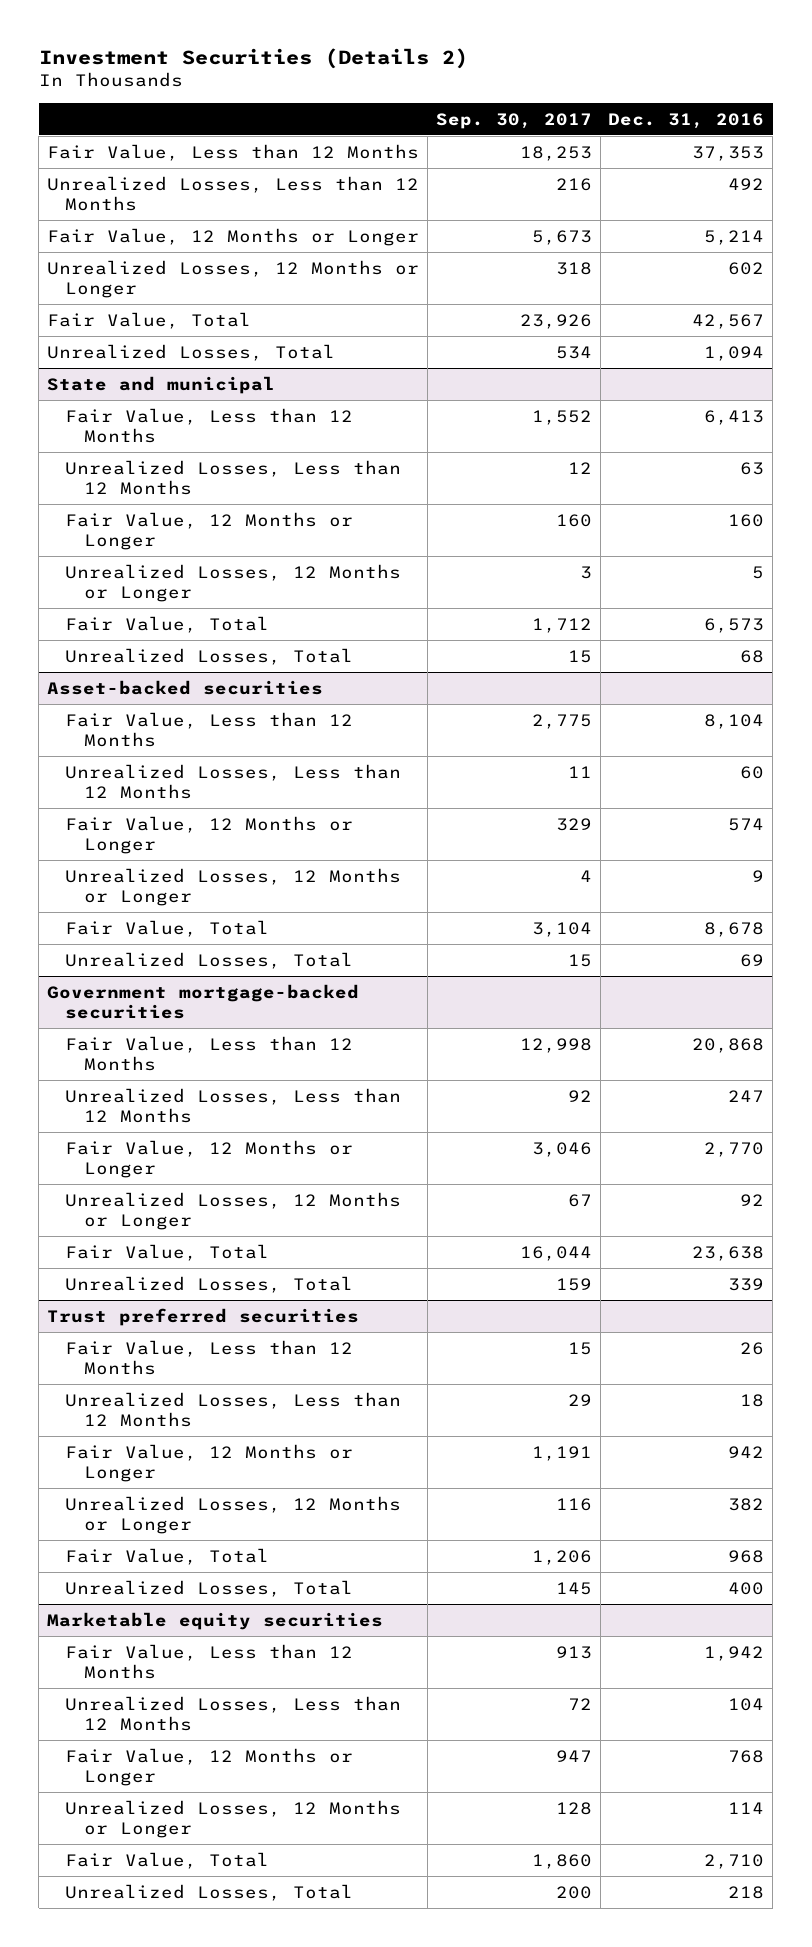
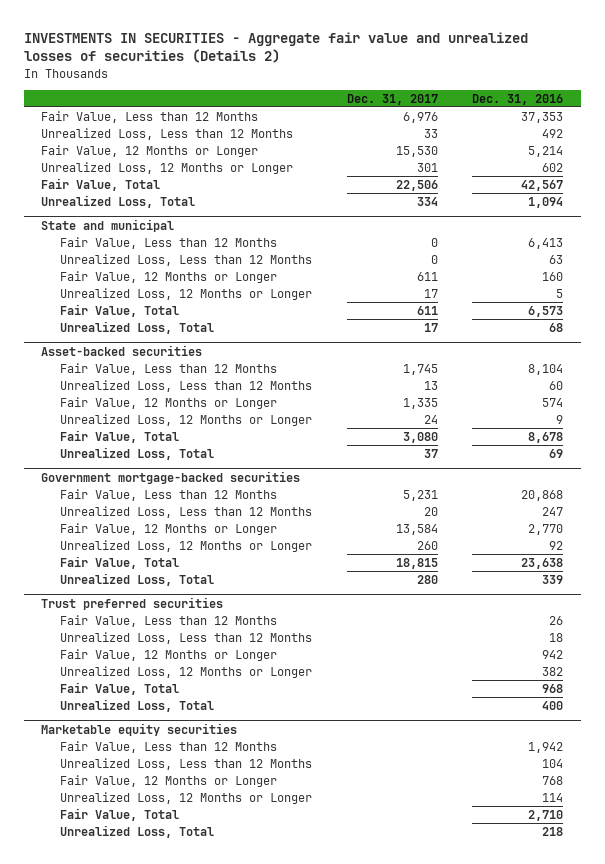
- Investment Securities (Details 2)
+ INVESTMENTS IN SECURITIES - Aggregate fair value and unrealized losses of securities (Details 2)
- | Sep. 30, 2017 | Dec. 31, 2016
+ | Dec. 31, 2017 | Dec. 31, 2016
- Unrealized Losses, Less than 12 Months | 216 | 492
+ Unrealized Loss, Less than 12 Months | 33 | 492
- Unrealized Losses, 12 Months or Longer | 318 | 602
+ Unrealized Loss, 12 Months or Longer | 301 | 602
- Unrealized Losses, Total | 534 | 1,094
+ Unrealized Loss, Total | 334 | 1,094
@ State and municipal
- Unrealized Losses, Less than 12 Months | 12 | 63
+ Unrealized Loss, Less than 12 Months | 0 | 63
- Unrealized Losses, 12 Months or Longer | 3 | 5
+ Unrealized Loss, 12 Months or Longer | 17 | 5
- Unrealized Losses, Total | 15 | 68
+ Unrealized Loss, Total | 17 | 68
@ Asset-backed securities
- Unrealized Losses, Less than 12 Months | 11 | 60
+ Unrealized Loss, Less than 12 Months | 13 | 60
- Unrealized Losses, 12 Months or Longer | 4 | 9
+ Unrealized Loss, 12 Months or Longer | 24 | 9
- Unrealized Losses, Total | 15 | 69
+ Unrealized Loss, Total | 37 | 69
@ Government mortgage-backed securities
- Unrealized Losses, Less than 12 Months | 92 | 247
+ Unrealized Loss, Less than 12 Months | 20 | 247
- Unrealized Losses, 12 Months or Longer | 67 | 92
+ Unrealized Loss, 12 Months or Longer | 260 | 92
- Unrealized Losses, Total | 159 | 339
+ Unrealized Loss, Total | 280 | 339
@ Trust preferred securities
- Unrealized Losses, Less than 12 Months | 29 | 18
+ Unrealized Loss, Less than 12 Months | | 18
- Unrealized Losses, 12 Months or Longer | 116 | 382
+ Unrealized Loss, 12 Months or Longer | | 382
- Unrealized Losses, Total | 145 | 400
+ Unrealized Loss, Total | | 400
@ Marketable equity securities
- Unrealized Losses, Less than 12 Months | 72 | 104
+ Unrealized Loss, Less than 12 Months | | 104
- Unrealized Losses, 12 Months or Longer | 128 | 114
+ Unrealized Loss, 12 Months or Longer | | 114
- Unrealized Losses, Total | 200 | 218
+ Unrealized Loss, Total | | 218

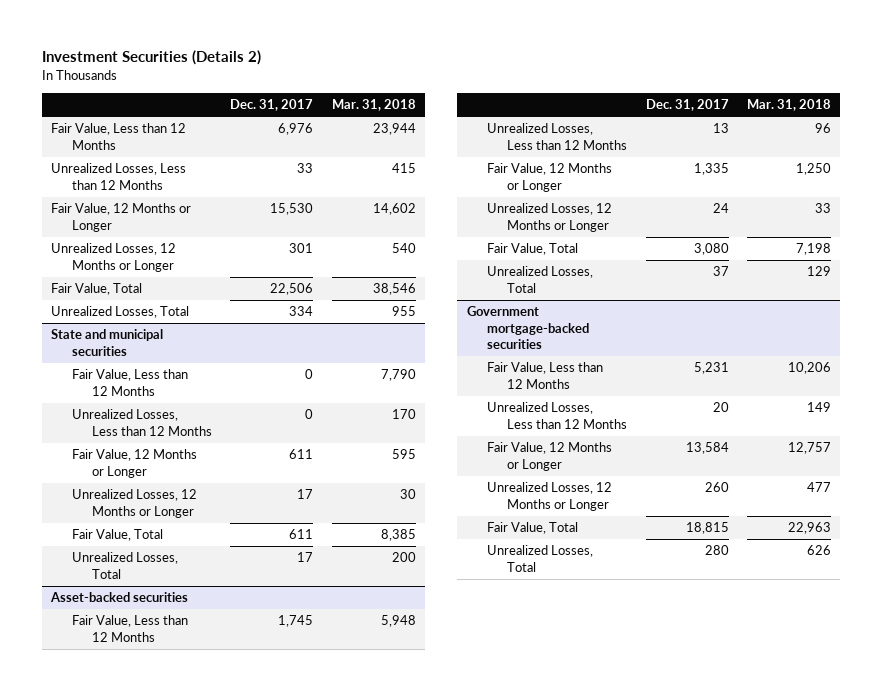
- INVESTMENTS IN SECURITIES - Aggregate fair value and unrealized losses of securities (Details 2)
+ Investment Securities (Details 2)
- | Dec. 31, 2017 | Dec. 31, 2016
+ | Dec. 31, 2017 | Mar. 31, 2018
- Unrealized Loss, Less than 12 Months | 33 | 492
+ Unrealized Losses, Less than 12 Months | 33 | 415
- Unrealized Loss, 12 Months or Longer | 301 | 602
+ Unrealized Losses, 12 Months or Longer | 301 | 540
- Unrealized Loss, Total | 334 | 1,094
- State and municipal
+ Unrealized Losses, Total | 334 | 955
+ State and municipal securities
- Unrealized Loss, Less than 12 Months | 0 | 63
+ Unrealized Losses, Less than 12 Months | 0 | 170
- Unrealized Loss, 12 Months or Longer | 17 | 5
+ Unrealized Losses, 12 Months or Longer | 17 | 30
- Unrealized Loss, Total | 17 | 68
+ Unrealized Losses, Total | 17 | 200
@ Asset-backed securities
- Unrealized Loss, Less than 12 Months | 13 | 60
+ Unrealized Losses, Less than 12 Months | 13 | 96
- Unrealized Loss, 12 Months or Longer | 24 | 9
+ Unrealized Losses, 12 Months or Longer | 24 | 33
- Unrealized Loss, Total | 37 | 69
+ Unrealized Losses, Total | 37 | 129
@ Government mortgage-backed securities
- Unrealized Loss, Less than 12 Months | 20 | 247
+ Unrealized Losses, Less than 12 Months | 20 | 149
- Unrealized Loss, 12 Months or Longer | 260 | 92
+ Unrealized Losses, 12 Months or Longer | 260 | 477
- Unrealized Loss, Total | 280 | 339
- Trust preferred securities
- Fair Value, Less than 12 Months | | 26
- Unrealized Loss, Less than 12 Months | | 18
- Fair Value, 12 Months or Longer | | 942
- Unrealized Loss, 12 Months or Longer | | 382
- Fair Value, Total | | 968
- Unrealized Loss, Total | | 400
- Marketable equity securities
- Fair Value, Less than 12 Months | | 1,942
- Unrealized Loss, Less than 12 Months | | 104
- Fair Value, 12 Months or Longer | | 768
- Unrealized Loss, 12 Months or Longer | | 114
- Fair Value, Total | | 2,710
- Unrealized Loss, Total | | 218
@ Government mortgage-backed securities
+ Unrealized Losses, Total | 280 | 626

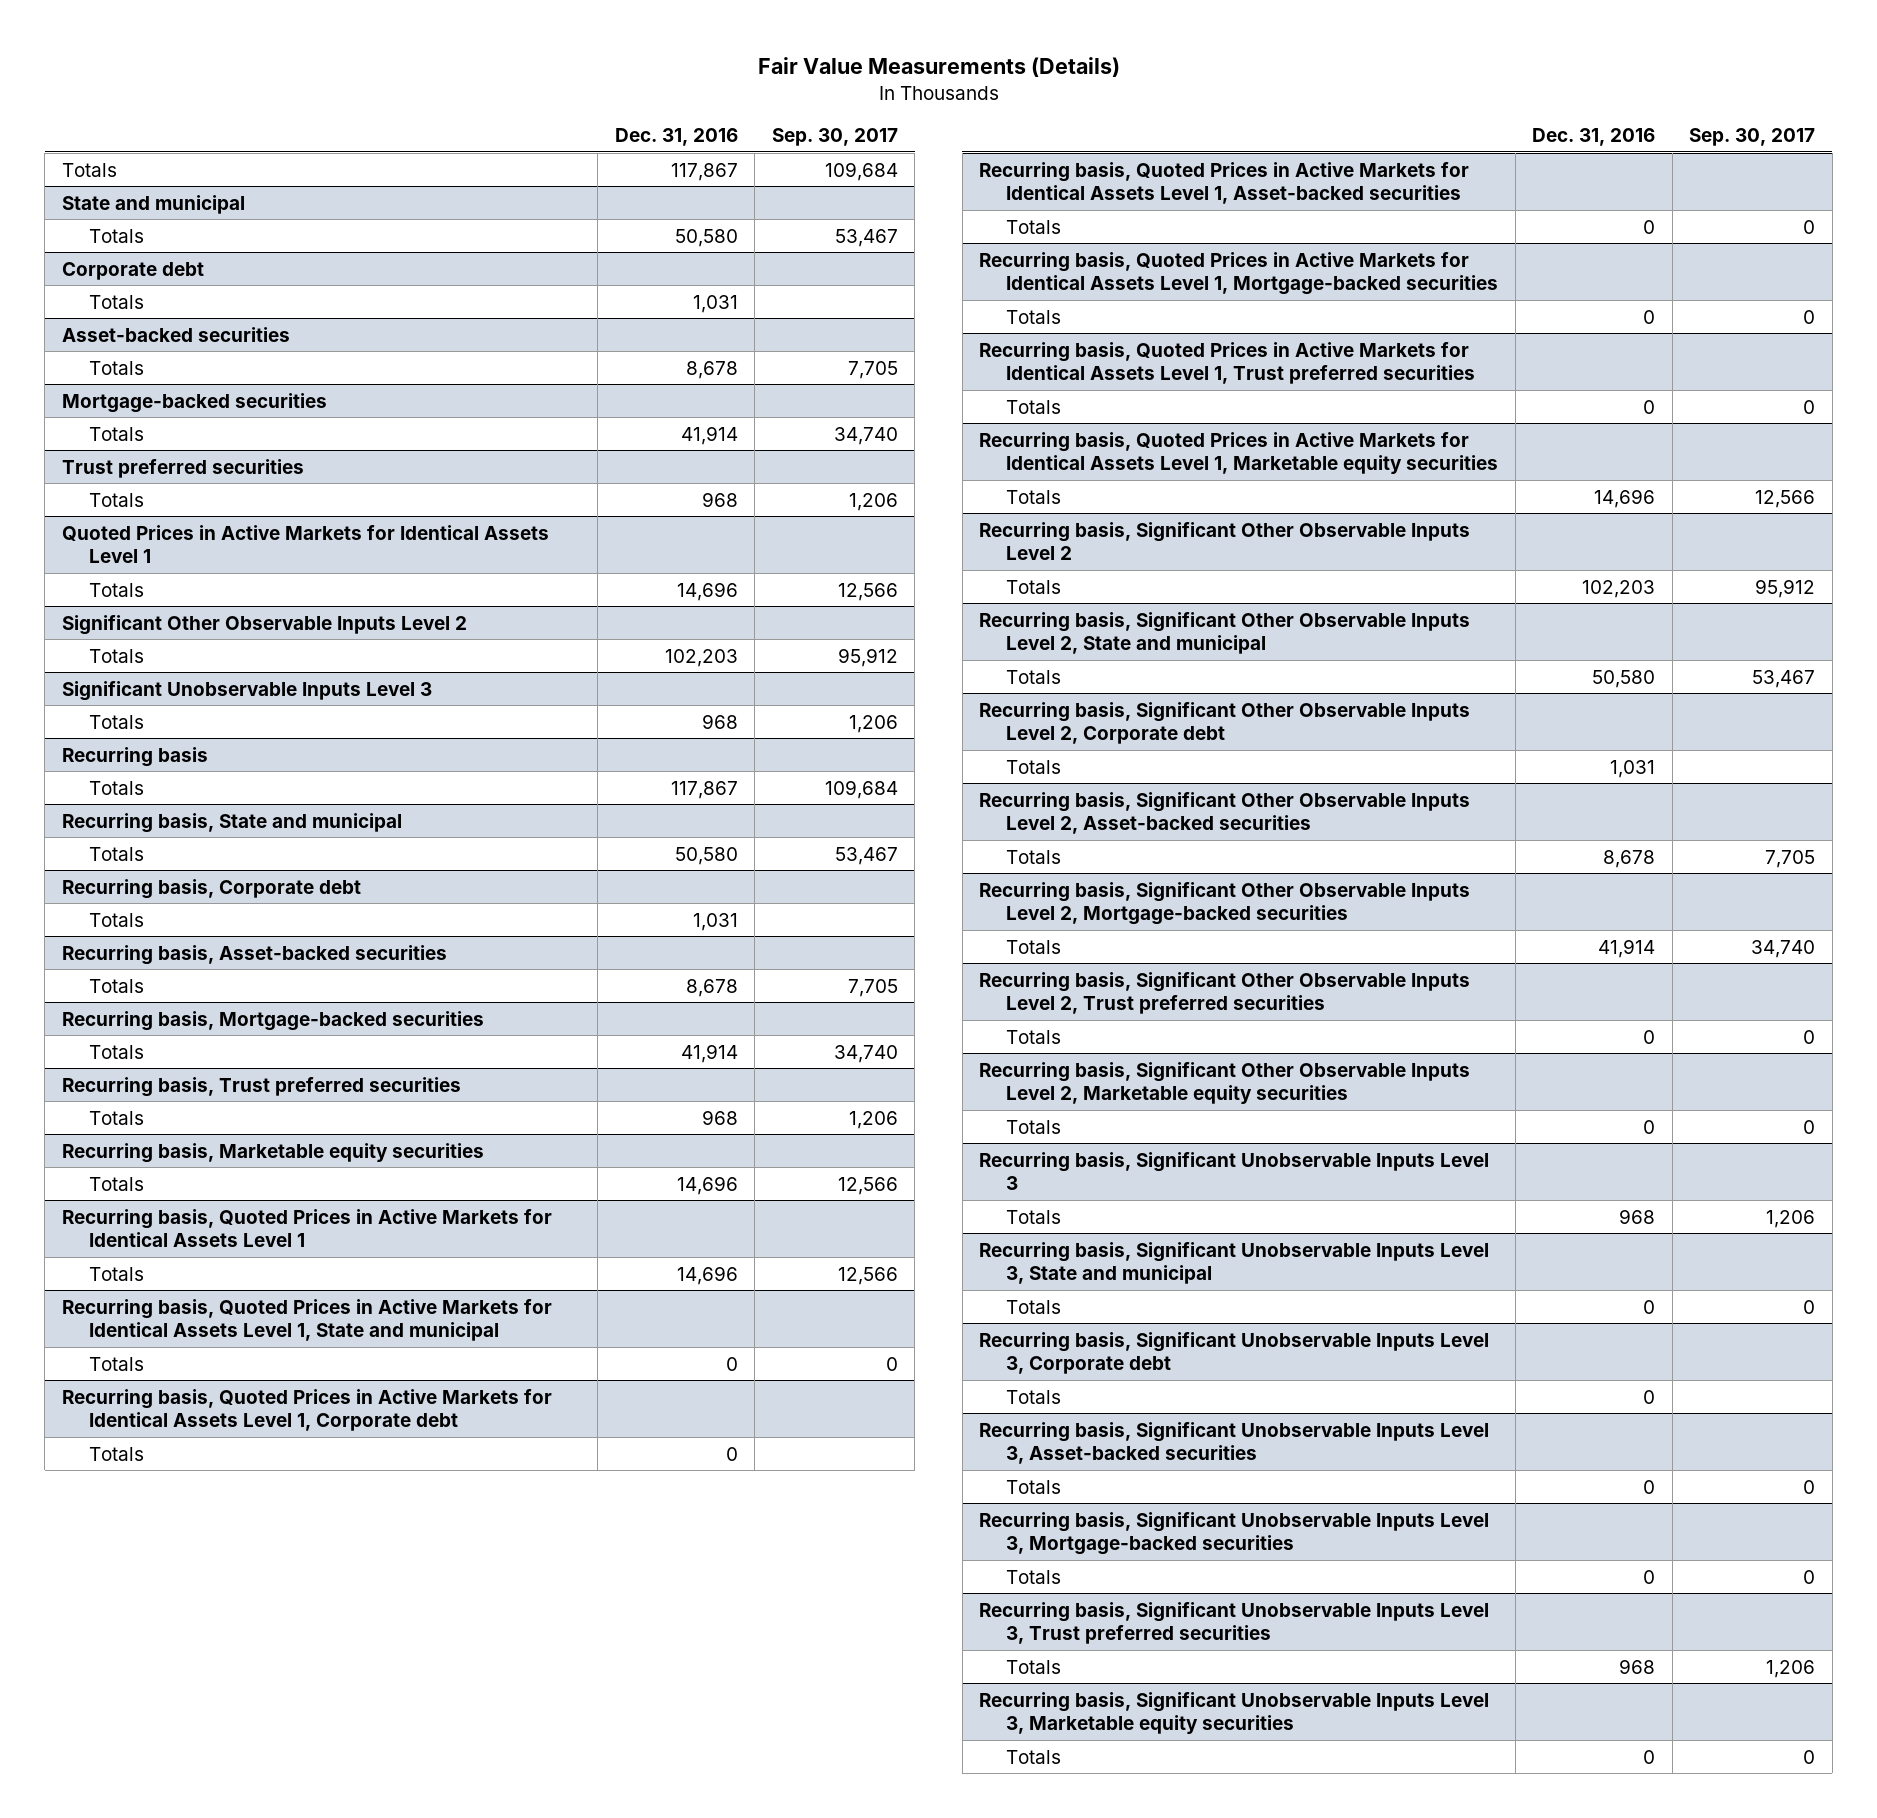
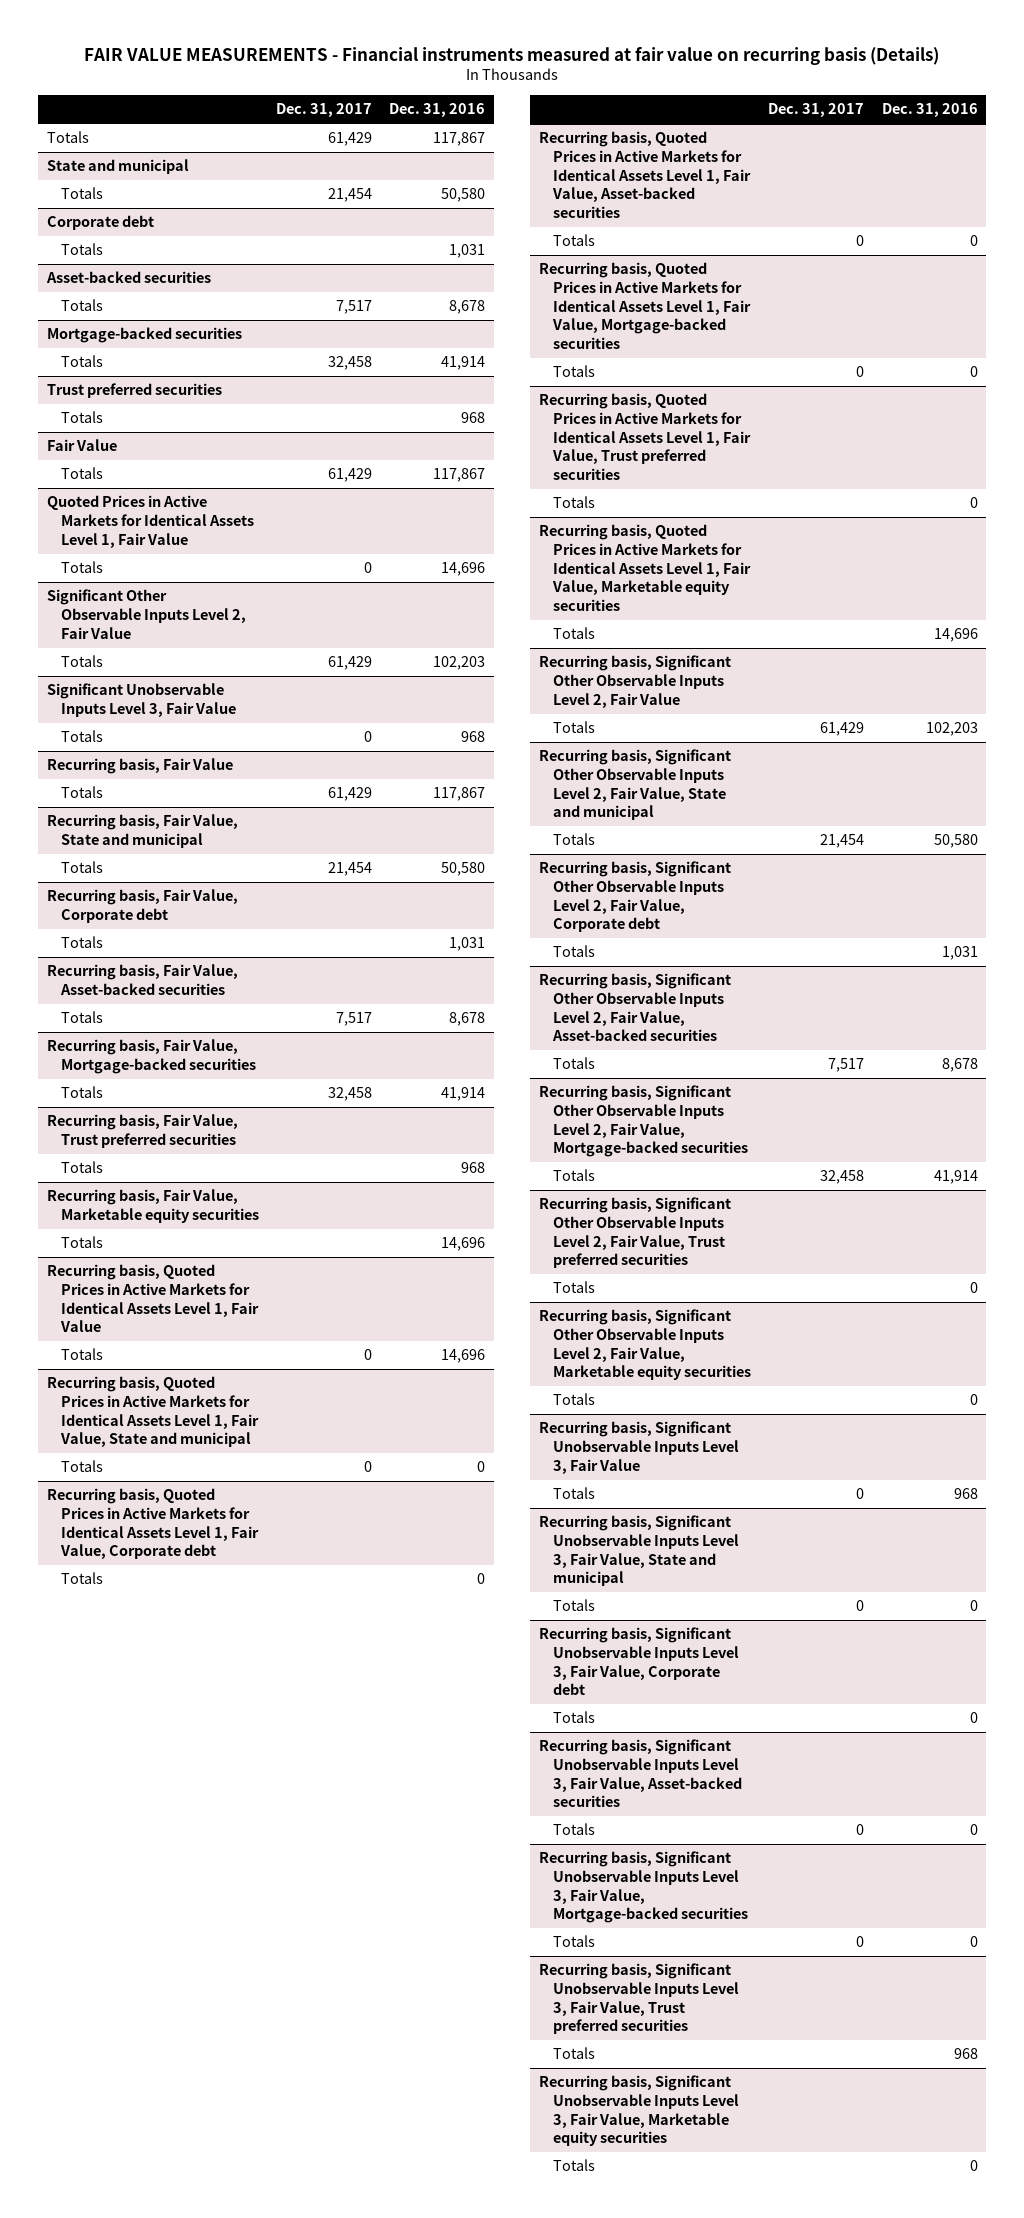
- Fair Value Measurements (Details)
+ FAIR VALUE MEASUREMENTS - Financial instruments measured at fair value on recurring basis (Details)
- | Dec. 31, 2016 | Sep. 30, 2017
+ | Dec. 31, 2017 | Dec. 31, 2016
- Quoted Prices in Active Markets for Identical Assets Level 1
+ Fair Value
+ Totals | 61,429 | 117,867
+ Quoted Prices in Active Markets for Identical Assets Level 1, Fair Value
- Significant Other Observable Inputs Level 2
+ Significant Other Observable Inputs Level 2, Fair Value
- Significant Unobservable Inputs Level 3
+ Significant Unobservable Inputs Level 3, Fair Value
- Recurring basis
+ Recurring basis, Fair Value
- Recurring basis, State and municipal
+ Recurring basis, Fair Value, State and municipal
- Recurring basis, Corporate debt
+ Recurring basis, Fair Value, Corporate debt
- Recurring basis, Asset-backed securities
+ Recurring basis, Fair Value, Asset-backed securities
- Recurring basis, Mortgage-backed securities
+ Recurring basis, Fair Value, Mortgage-backed securities
- Recurring basis, Trust preferred securities
+ Recurring basis, Fair Value, Trust preferred securities
- Recurring basis, Marketable equity securities
+ Recurring basis, Fair Value, Marketable equity securities
- Recurring basis, Quoted Prices in Active Markets for Identical Assets Level 1
+ Recurring basis, Quoted Prices in Active Markets for Identical Assets Level 1, Fair Value
- Recurring basis, Quoted Prices in Active Markets for Identical Assets Level 1, State and municipal
+ Recurring basis, Quoted Prices in Active Markets for Identical Assets Level 1, Fair Value, State and municipal
- Recurring basis, Quoted Prices in Active Markets for Identical Assets Level 1, Corporate debt
+ Recurring basis, Quoted Prices in Active Markets for Identical Assets Level 1, Fair Value, Corporate debt
- Recurring basis, Quoted Prices in Active Markets for Identical Assets Level 1, Asset-backed securities
+ Recurring basis, Quoted Prices in Active Markets for Identical Assets Level 1, Fair Value, Asset-backed securities
- Recurring basis, Quoted Prices in Active Markets for Identical Assets Level 1, Mortgage-backed securities
+ Recurring basis, Quoted Prices in Active Markets for Identical Assets Level 1, Fair Value, Mortgage-backed securities
- Recurring basis, Quoted Prices in Active Markets for Identical Assets Level 1, Trust preferred securities
+ Recurring basis, Quoted Prices in Active Markets for Identical Assets Level 1, Fair Value, Trust preferred securities
- Recurring basis, Quoted Prices in Active Markets for Identical Assets Level 1, Marketable equity securities
+ Recurring basis, Quoted Prices in Active Markets for Identical Assets Level 1, Fair Value, Marketable equity securities
- Recurring basis, Significant Other Observable Inputs Level 2
+ Recurring basis, Significant Other Observable Inputs Level 2, Fair Value
- Recurring basis, Significant Other Observable Inputs Level 2, State and municipal
+ Recurring basis, Significant Other Observable Inputs Level 2, Fair Value, State and municipal
- Recurring basis, Significant Other Observable Inputs Level 2, Corporate debt
+ Recurring basis, Significant Other Observable Inputs Level 2, Fair Value, Corporate debt
- Recurring basis, Significant Other Observable Inputs Level 2, Asset-backed securities
+ Recurring basis, Significant Other Observable Inputs Level 2, Fair Value, Asset-backed securities
- Recurring basis, Significant Other Observable Inputs Level 2, Mortgage-backed securities
+ Recurring basis, Significant Other Observable Inputs Level 2, Fair Value, Mortgage-backed securities
- Recurring basis, Significant Other Observable Inputs Level 2, Trust preferred securities
+ Recurring basis, Significant Other Observable Inputs Level 2, Fair Value, Trust preferred securities
- Recurring basis, Significant Other Observable Inputs Level 2, Marketable equity securities
+ Recurring basis, Significant Other Observable Inputs Level 2, Fair Value, Marketable equity securities
- Recurring basis, Significant Unobservable Inputs Level 3
+ Recurring basis, Significant Unobservable Inputs Level 3, Fair Value
- Recurring basis, Significant Unobservable Inputs Level 3, State and municipal
+ Recurring basis, Significant Unobservable Inputs Level 3, Fair Value, State and municipal
- Recurring basis, Significant Unobservable Inputs Level 3, Corporate debt
+ Recurring basis, Significant Unobservable Inputs Level 3, Fair Value, Corporate debt
- Recurring basis, Significant Unobservable Inputs Level 3, Asset-backed securities
+ Recurring basis, Significant Unobservable Inputs Level 3, Fair Value, Asset-backed securities
- Recurring basis, Significant Unobservable Inputs Level 3, Mortgage-backed securities
+ Recurring basis, Significant Unobservable Inputs Level 3, Fair Value, Mortgage-backed securities
- Recurring basis, Significant Unobservable Inputs Level 3, Trust preferred securities
+ Recurring basis, Significant Unobservable Inputs Level 3, Fair Value, Trust preferred securities
- Recurring basis, Significant Unobservable Inputs Level 3, Marketable equity securities
+ Recurring basis, Significant Unobservable Inputs Level 3, Fair Value, Marketable equity securities

